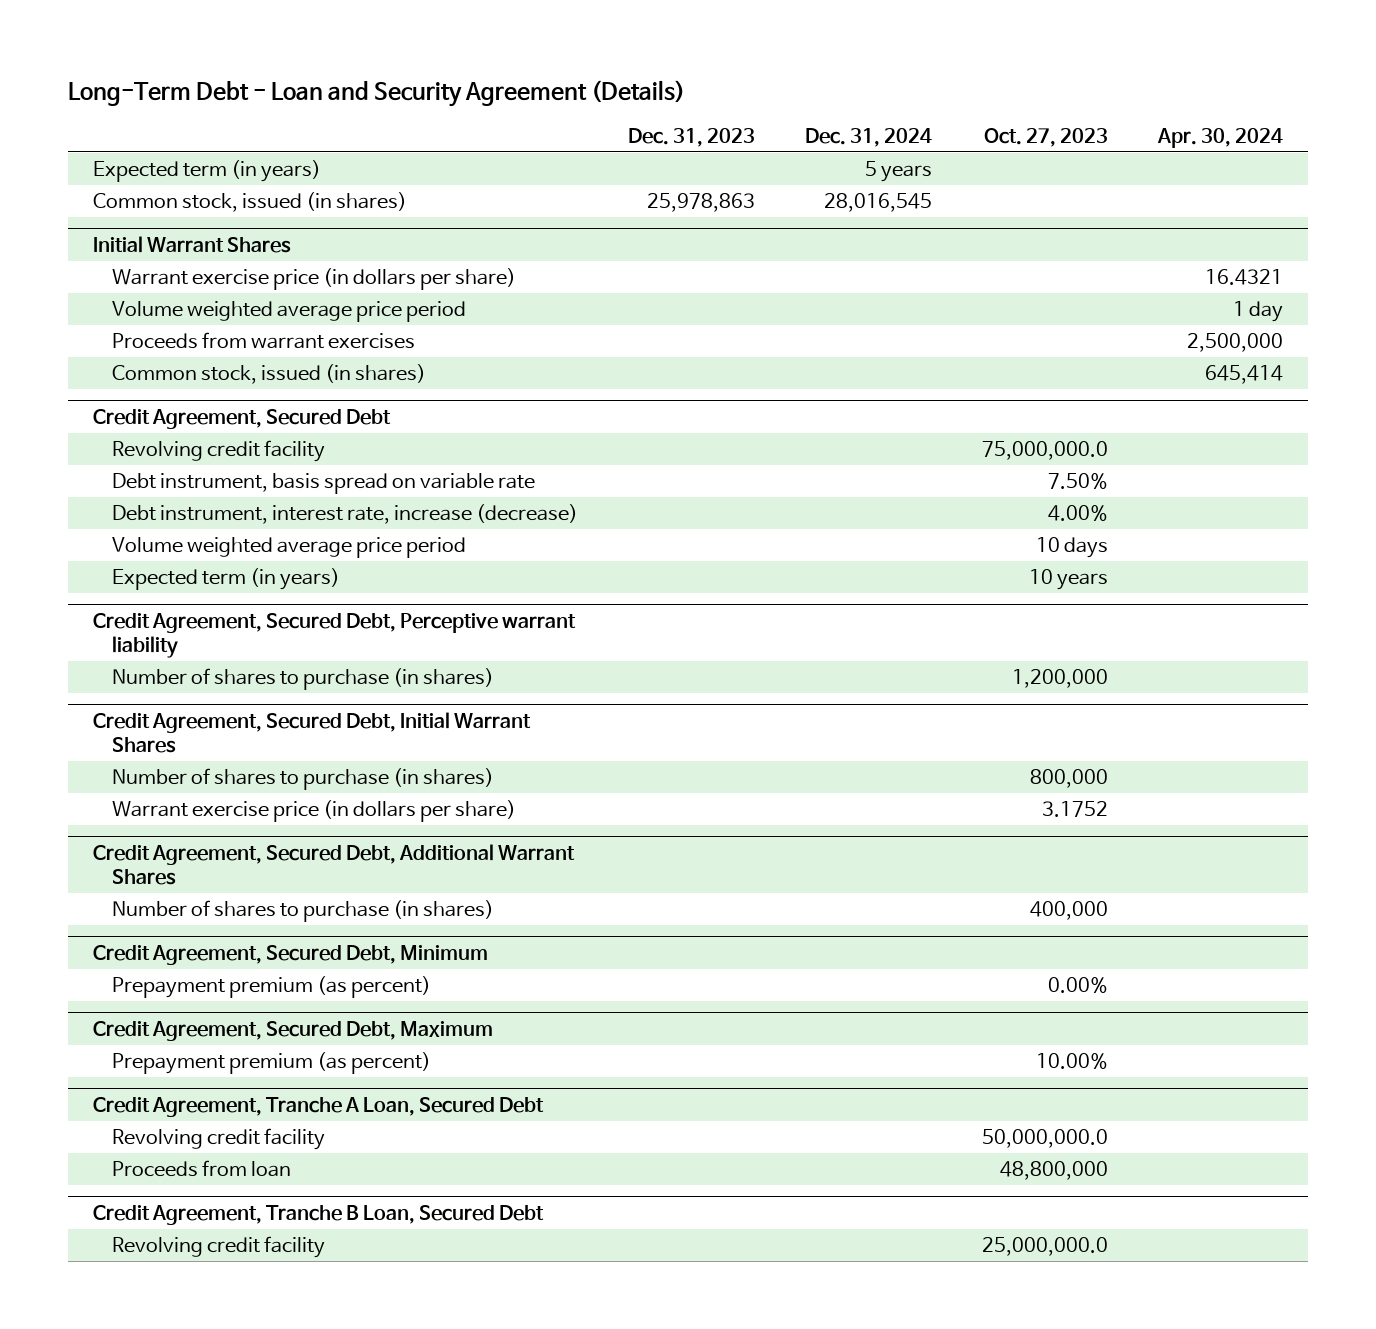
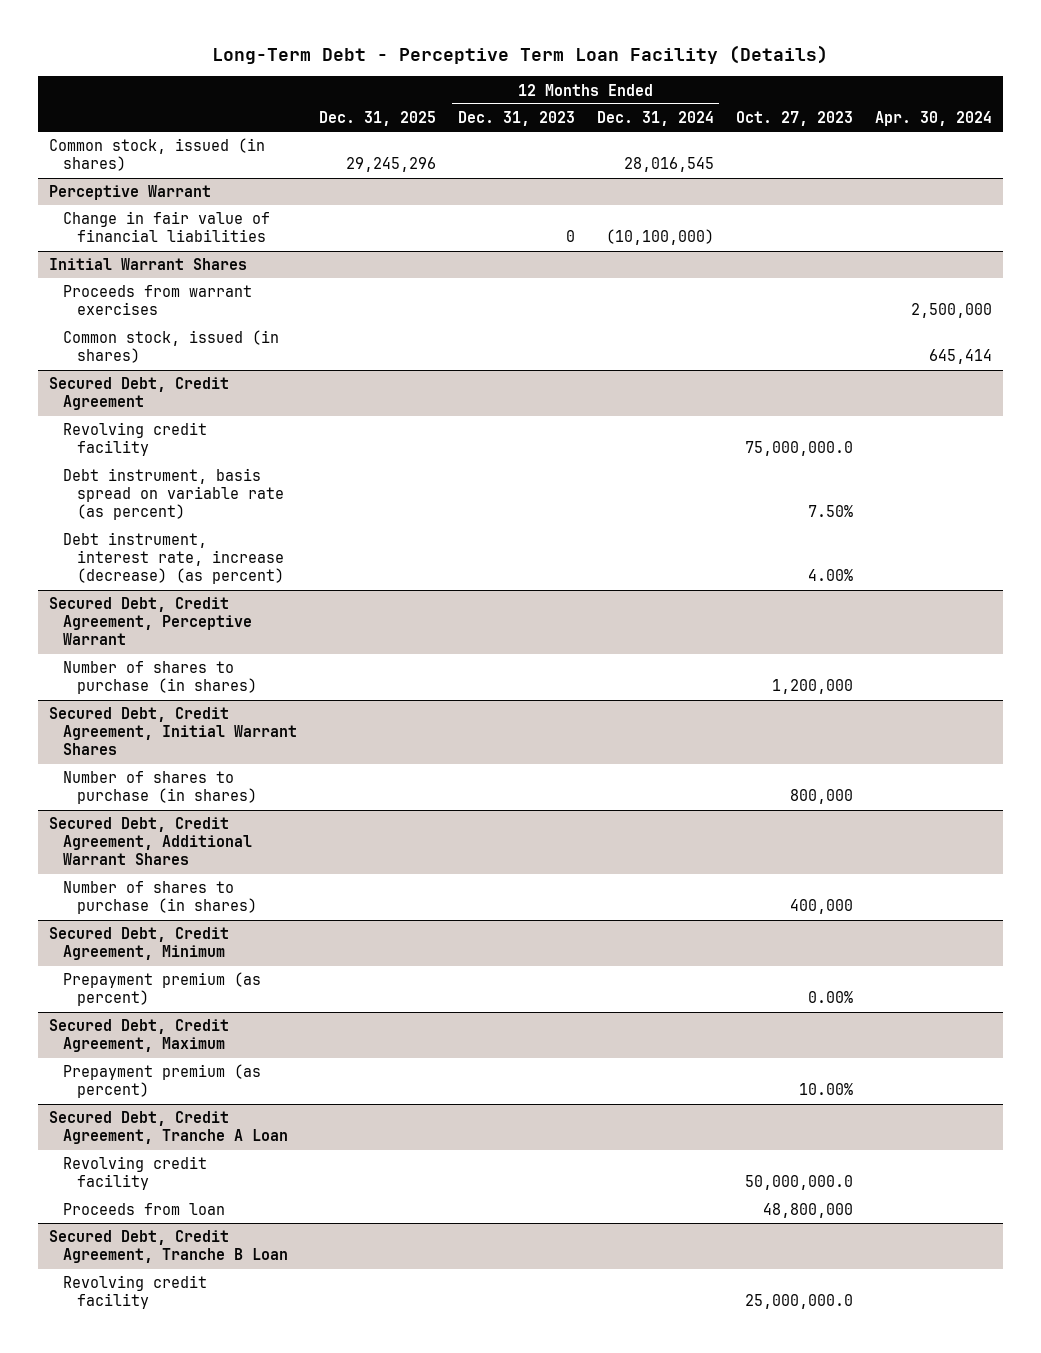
- Long-Term Debt - Loan and Security Agreement (Details)
+ Long-Term Debt - Perceptive Term Loan Facility (Details)
- | Dec. 31, 2023 | Dec. 31, 2024 | Oct. 27, 2023 | Apr. 30, 2024
+ | Dec. 31, 2025 | 12 Months Ended Dec. 31, 2023 | 12 Months Ended Dec. 31, 2024 | Oct. 27, 2023 | Apr. 30, 2024
- Expected term (in years) | | 5 years | |
+ Perceptive Warrant
+ Change in fair value of financial liabilities | | 0 | (10,100,000) | |
@ Initial Warrant Shares
- Warrant exercise price (in dollars per share) | | | | 16.4321
- Volume weighted average price period | | | | 1 day
- Credit Agreement, Secured Debt
+ Secured Debt, Credit Agreement
- Debt instrument, basis spread on variable rate | | | 7.50% |
- Debt instrument, interest rate, increase (decrease) | | | 4.00% |
- Volume weighted average price period | | | 10 days |
- Expected term (in years) | | | 10 years |
- Credit Agreement, Secured Debt, Perceptive warrant liability
+ Debt instrument, basis spread on variable rate (as percent) | | | | 7.50% |
+ Debt instrument, interest rate, increase (decrease) (as percent) | | | | 4.00% |
+ Secured Debt, Credit Agreement, Perceptive Warrant
- Credit Agreement, Secured Debt, Initial Warrant Shares
+ Secured Debt, Credit Agreement, Initial Warrant Shares
- Warrant exercise price (in dollars per share) | | | 3.1752 |
- Credit Agreement, Secured Debt, Additional Warrant Shares
+ Secured Debt, Credit Agreement, Additional Warrant Shares
- Credit Agreement, Secured Debt, Minimum
+ Secured Debt, Credit Agreement, Minimum
- Credit Agreement, Secured Debt, Maximum
+ Secured Debt, Credit Agreement, Maximum
- Credit Agreement, Tranche A Loan, Secured Debt
+ Secured Debt, Credit Agreement, Tranche A Loan
- Credit Agreement, Tranche B Loan, Secured Debt
+ Secured Debt, Credit Agreement, Tranche B Loan

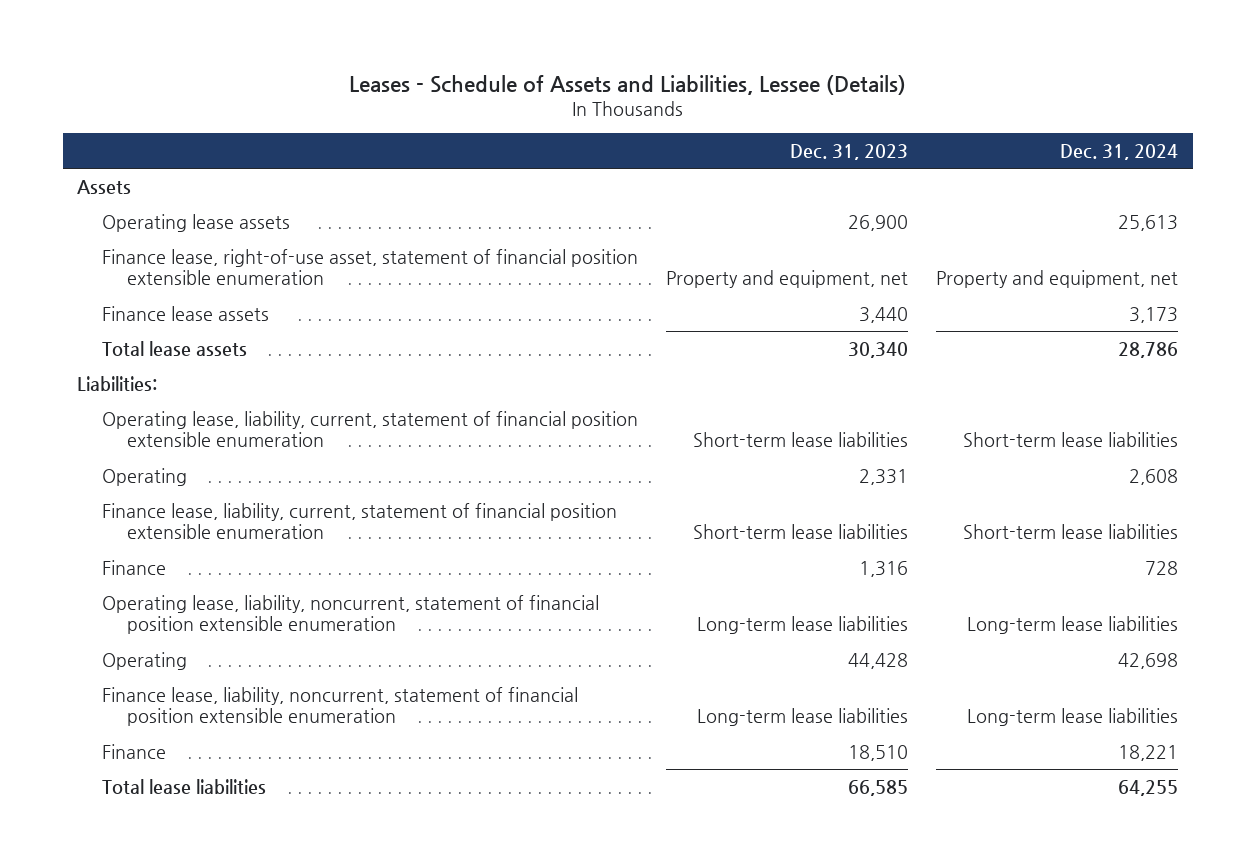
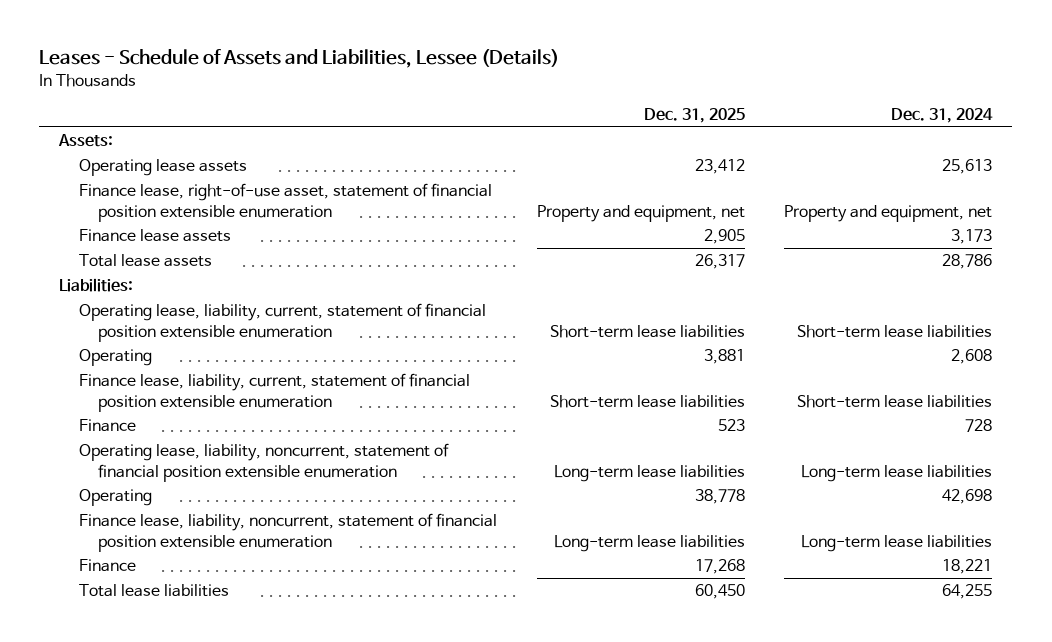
- | Dec. 31, 2023 | Dec. 31, 2024
+ | Dec. 31, 2025 | Dec. 31, 2024
- Assets
+ Assets:

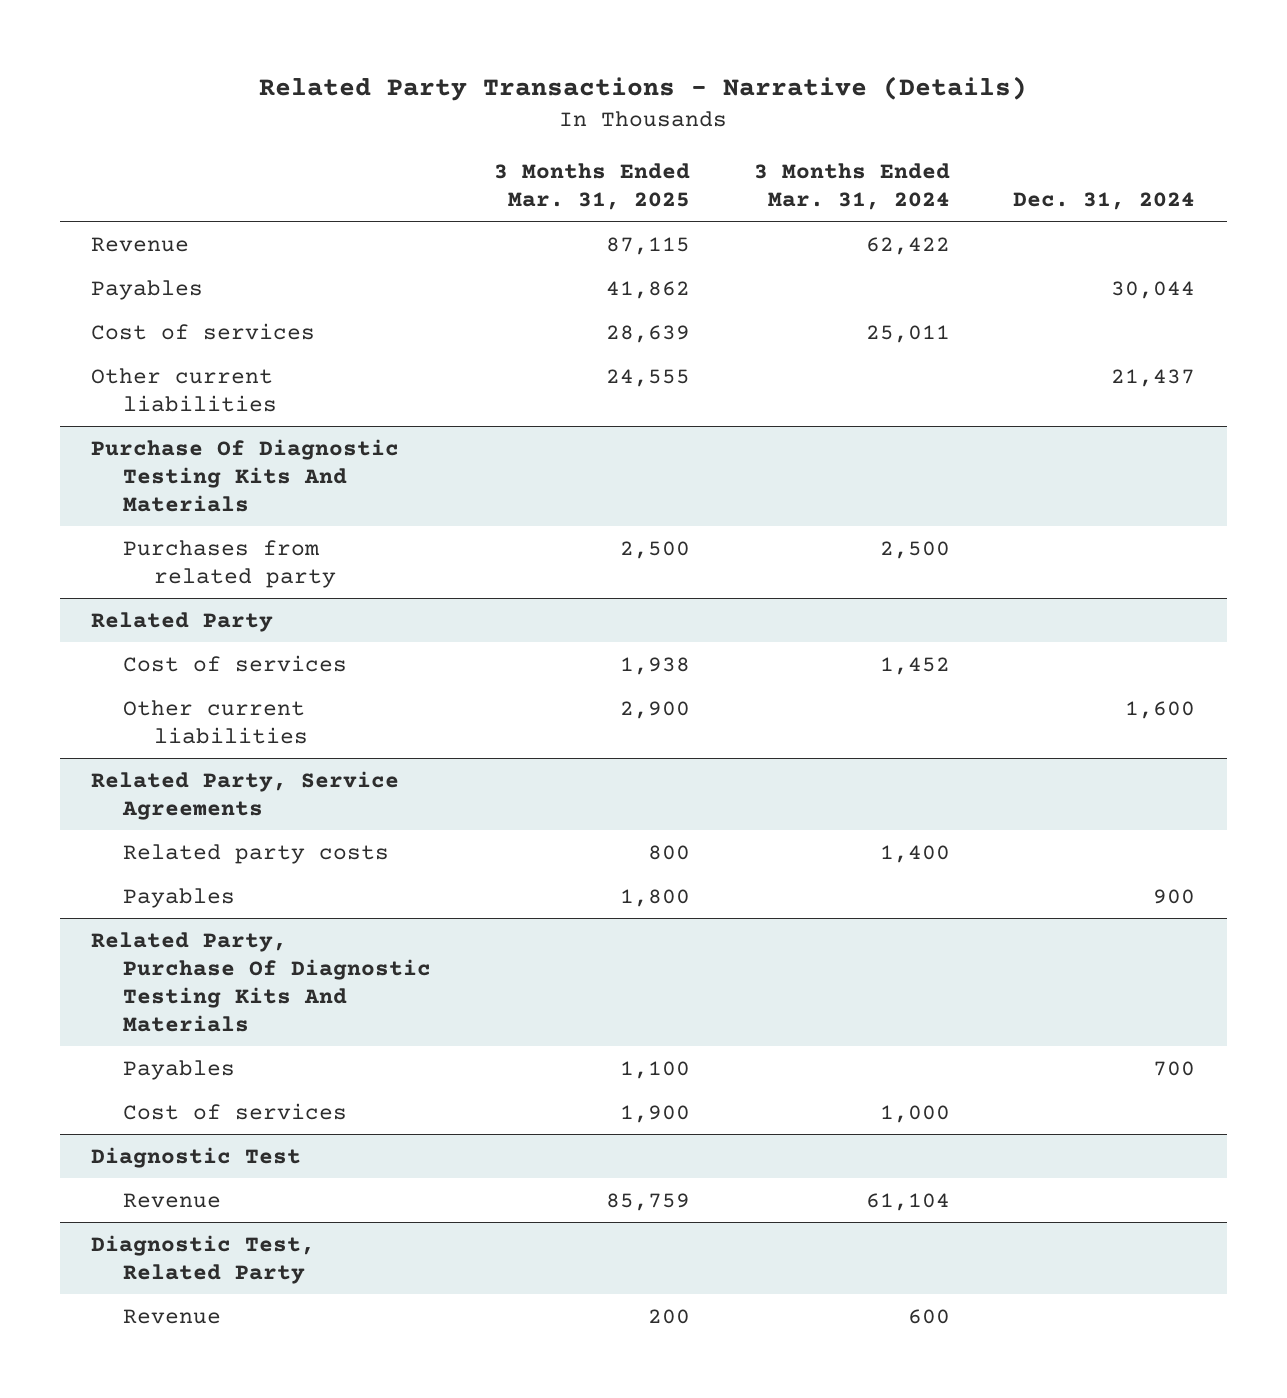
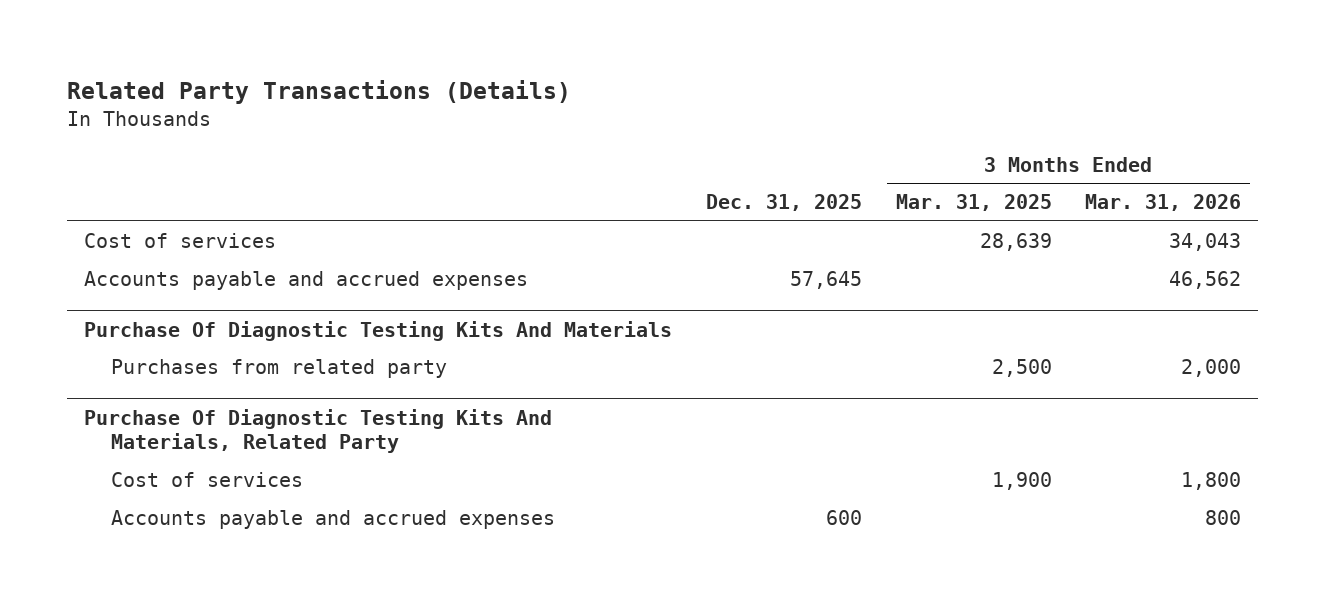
- Related Party Transactions - Narrative (Details)
+ Related Party Transactions (Details)
- | 3 Months Ended Mar. 31, 2025 | 3 Months Ended Mar. 31, 2024 | Dec. 31, 2024
+ | Dec. 31, 2025 | 3 Months Ended Mar. 31, 2025 | 3 Months Ended Mar. 31, 2026
- Revenue | 87,115 | 62,422 |
- Payables | 41,862 | | 30,044
- Other current liabilities | 24,555 | | 21,437
+ Accounts payable and accrued expenses | 57,645 | | 46,562
- Related Party
- Cost of services | 1,938 | 1,452 |
- Other current liabilities | 2,900 | | 1,600
- Related Party, Service Agreements
- Related party costs | 800 | 1,400 |
- Payables | 1,800 | | 900
- Related Party, Purchase Of Diagnostic Testing Kits And Materials
- Payables | 1,100 | | 700
+ Purchase Of Diagnostic Testing Kits And Materials, Related Party
- Diagnostic Test
- Revenue | 85,759 | 61,104 |
- Diagnostic Test, Related Party
- Revenue | 200 | 600 |
+ Accounts payable and accrued expenses | 600 | | 800

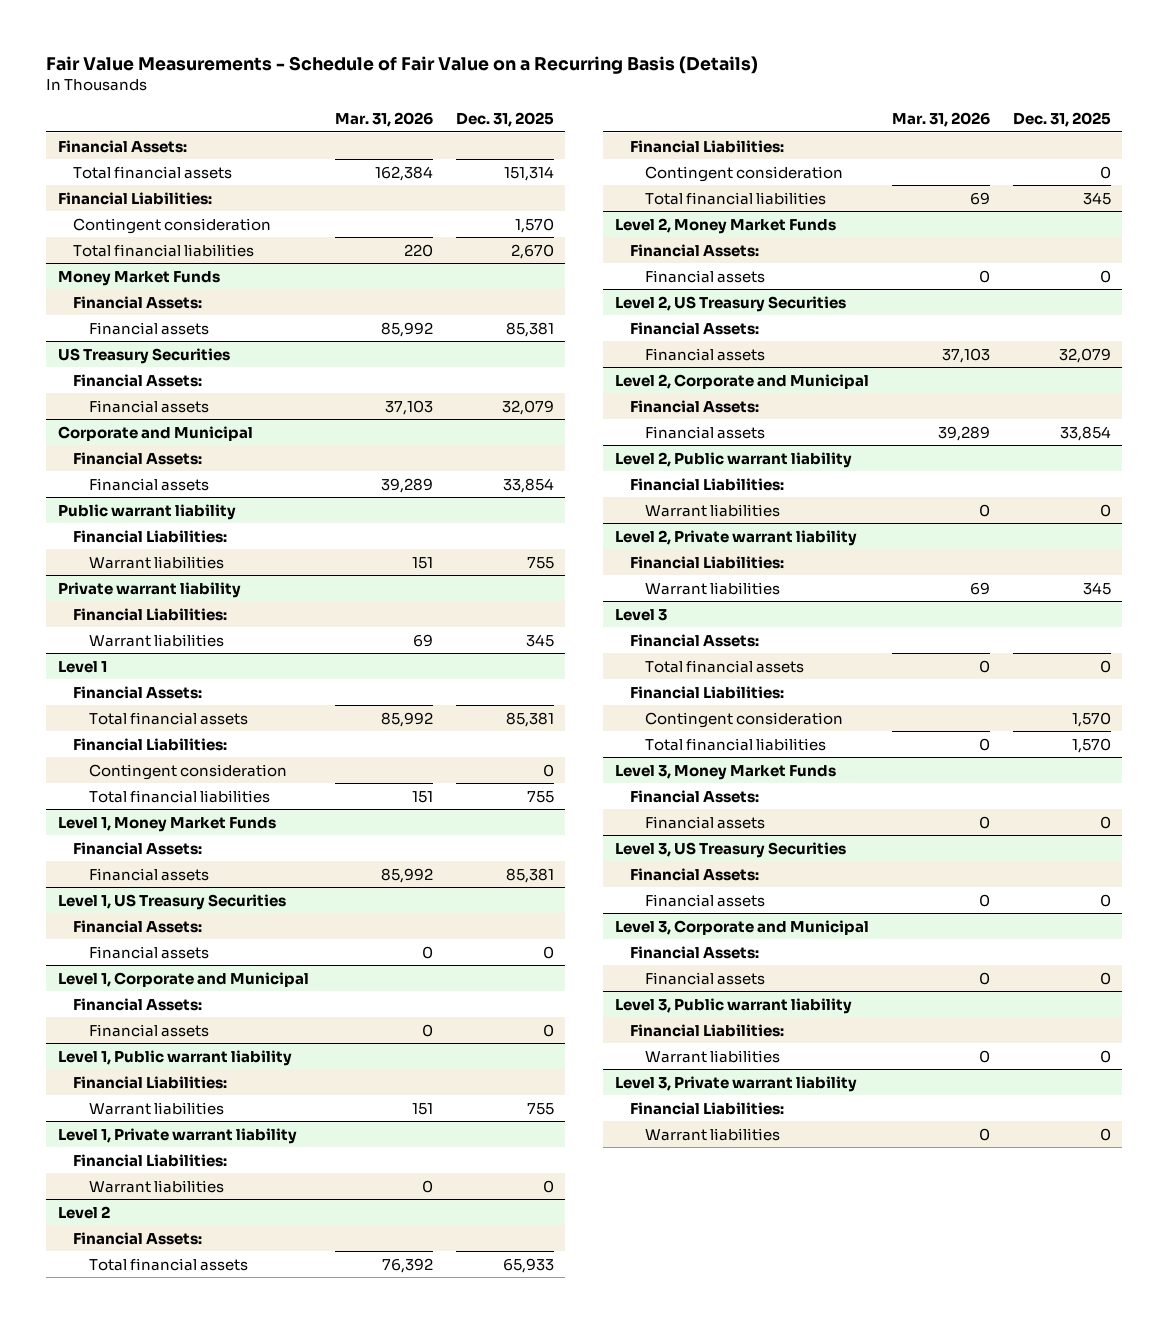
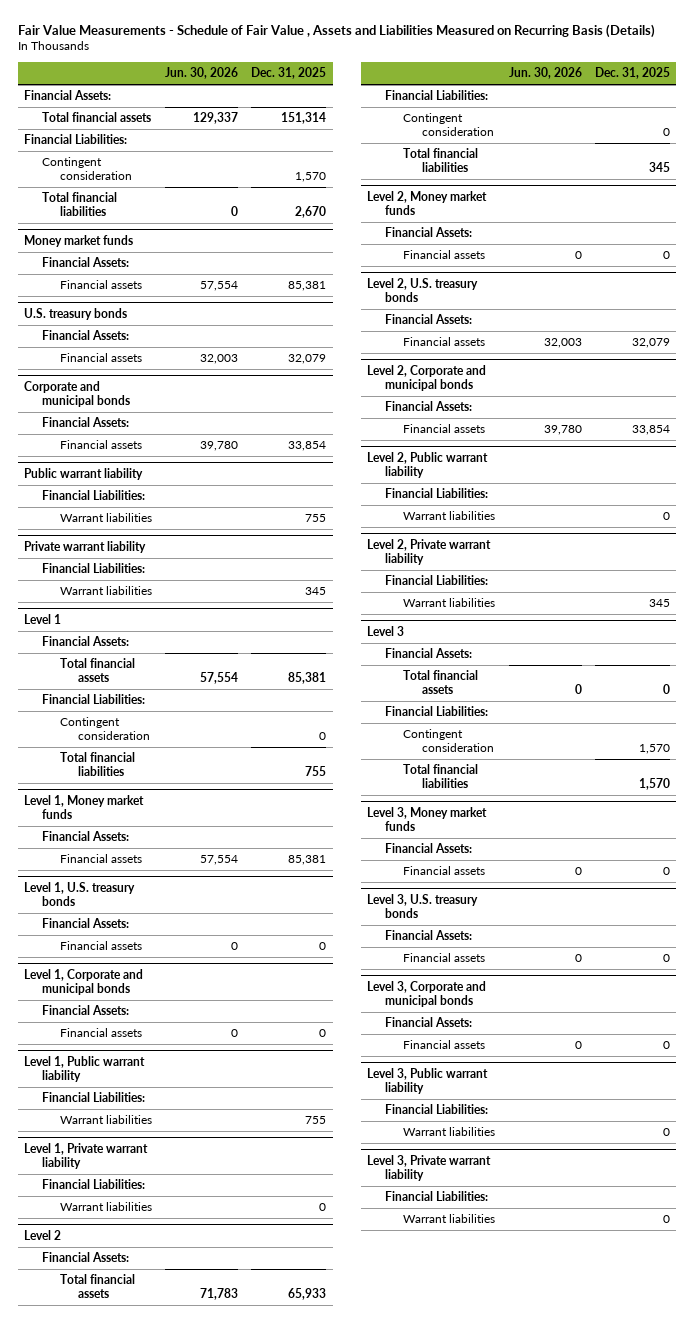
- Fair Value Measurements - Schedule of Fair Value on a Recurring Basis (Details)
+ Fair Value Measurements - Schedule of Fair Value , Assets and Liabilities Measured on Recurring Basis (Details)
- | Mar. 31, 2026 | Dec. 31, 2025
+ | Jun. 30, 2026 | Dec. 31, 2025
- Money Market Funds
+ Money market funds
- US Treasury Securities
+ U.S. treasury bonds
- Corporate and Municipal
+ Corporate and municipal bonds
- Level 1, Money Market Funds
+ Level 1, Money market funds
- Level 1, US Treasury Securities
+ Level 1, U.S. treasury bonds
- Level 1, Corporate and Municipal
+ Level 1, Corporate and municipal bonds
- Level 2, Money Market Funds
+ Level 2, Money market funds
- Level 2, US Treasury Securities
+ Level 2, U.S. treasury bonds
- Level 2, Corporate and Municipal
+ Level 2, Corporate and municipal bonds
- Level 3, Money Market Funds
+ Level 3, Money market funds
- Level 3, US Treasury Securities
+ Level 3, U.S. treasury bonds
- Level 3, Corporate and Municipal
+ Level 3, Corporate and municipal bonds

